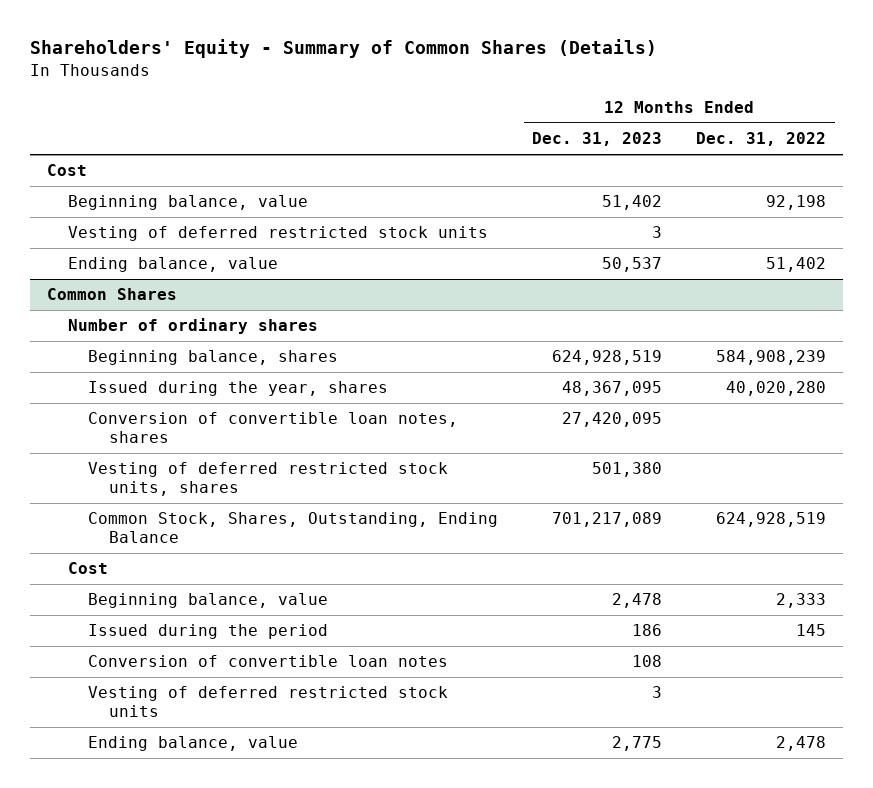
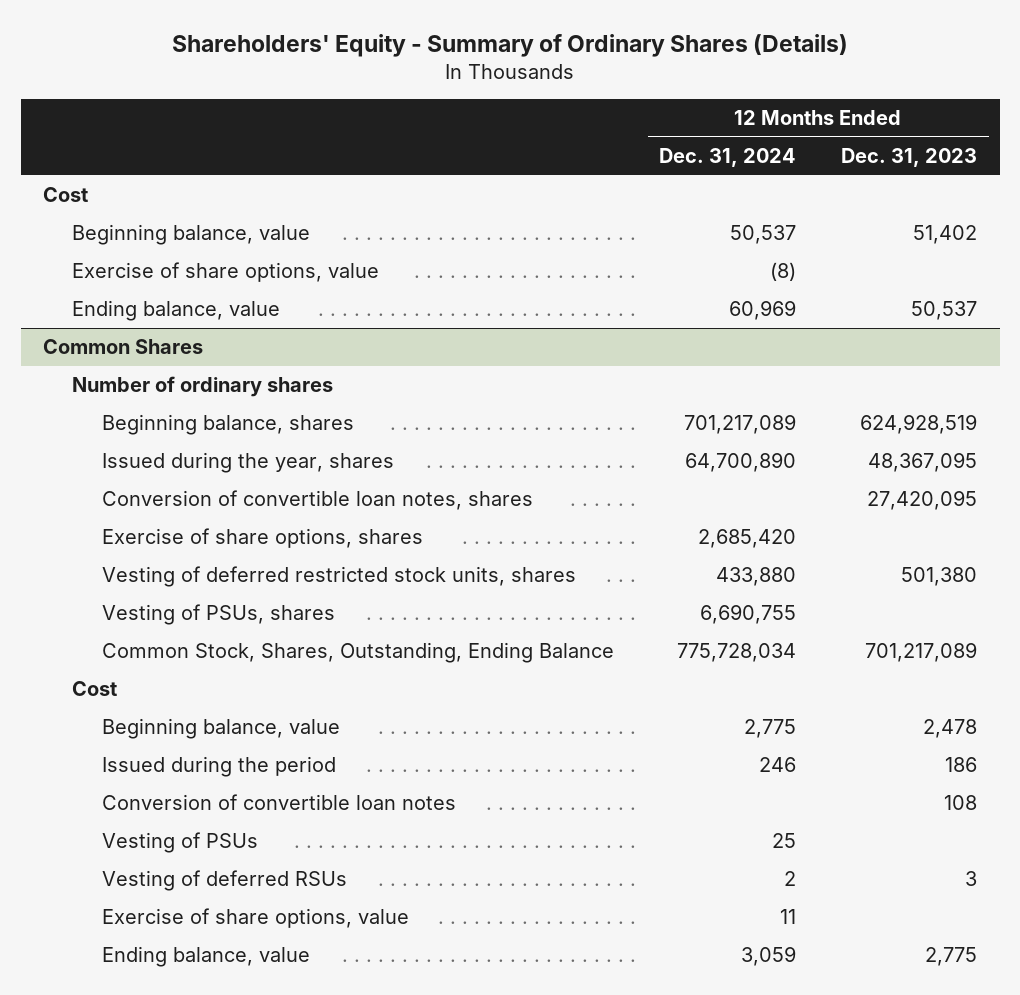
- Shareholders' Equity - Summary of Common Shares (Details)
+ Shareholders' Equity - Summary of Ordinary Shares (Details)
- | 12 Months Ended Dec. 31, 2023 | 12 Months Ended Dec. 31, 2022
+ | 12 Months Ended Dec. 31, 2024 | 12 Months Ended Dec. 31, 2023
- Vesting of deferred restricted stock units | 3 |
+ Exercise of share options, value | (8) |
@ Common Shares
+ Exercise of share options, shares | 2,685,420 |
+ Vesting of PSUs, shares | 6,690,755 |
- Vesting of deferred restricted stock units | 3 |
+ Vesting of PSUs | 25 |
+ Vesting of deferred RSUs | 2 | 3
+ Exercise of share options, value | 11 |

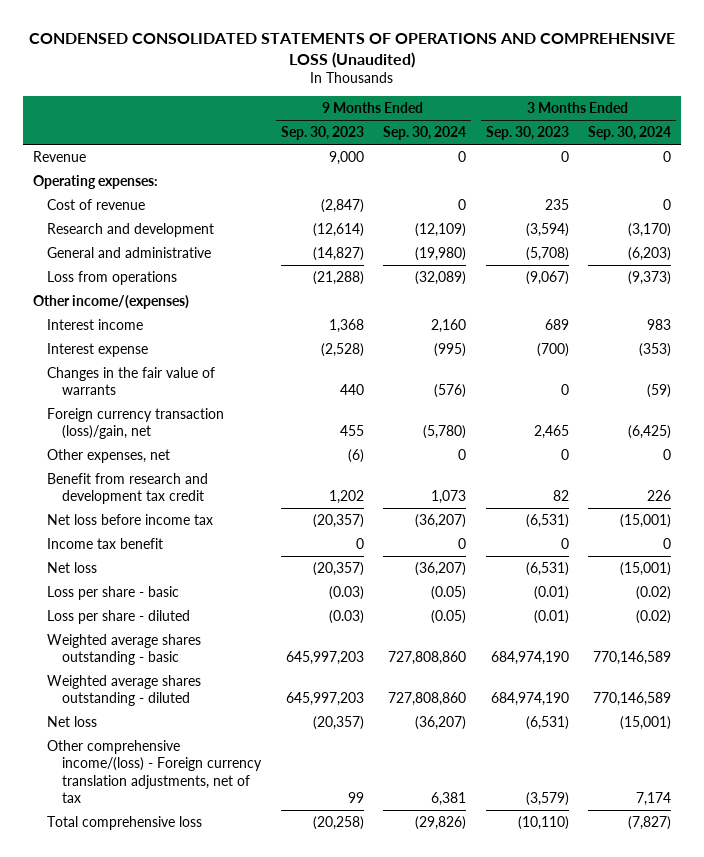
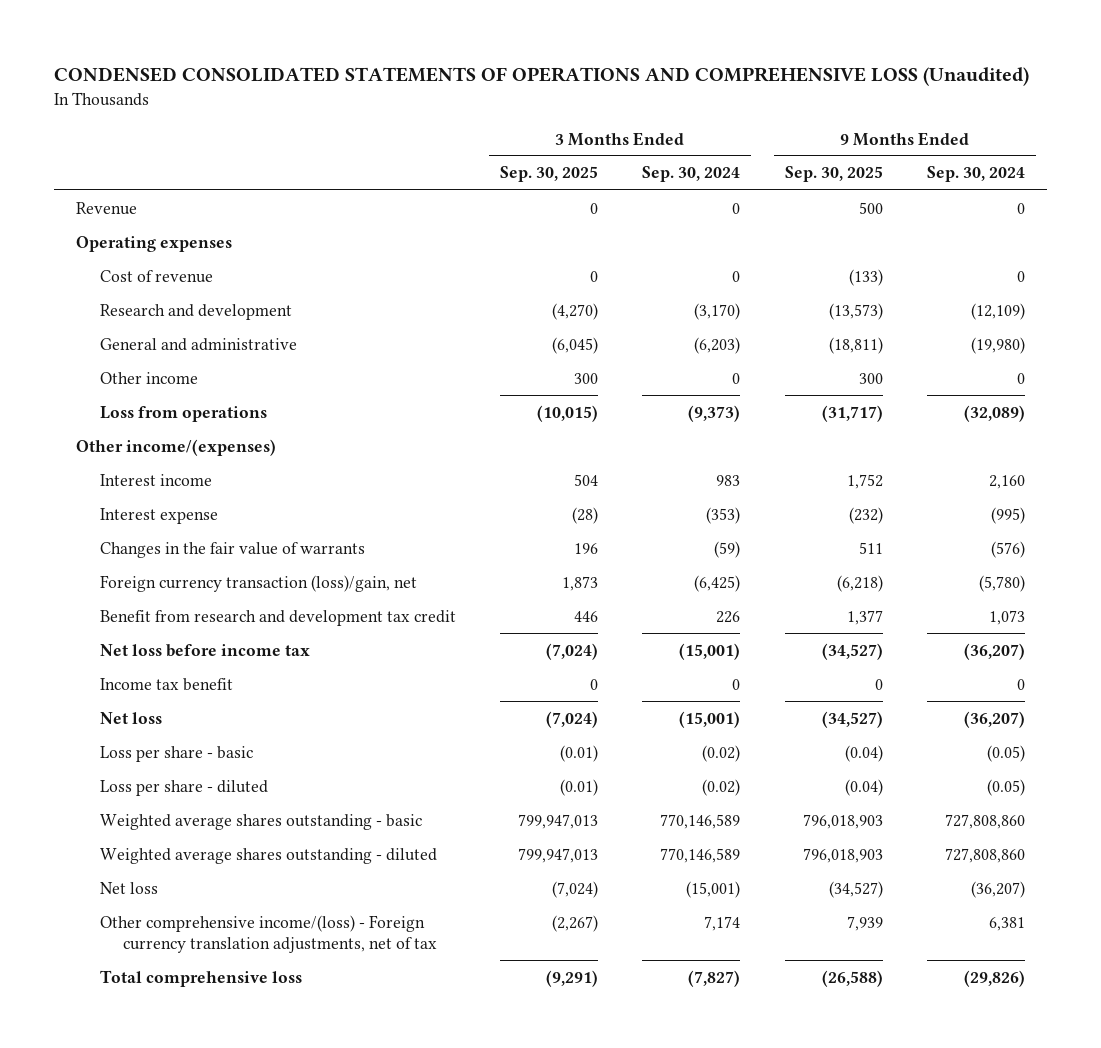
- | 9 Months Ended Sep. 30, 2023 | 9 Months Ended Sep. 30, 2024 | 3 Months Ended Sep. 30, 2023 | 3 Months Ended Sep. 30, 2024
+ | 3 Months Ended Sep. 30, 2025 | 3 Months Ended Sep. 30, 2024 | 9 Months Ended Sep. 30, 2025 | 9 Months Ended Sep. 30, 2024
- Operating expenses:
+ Operating expenses
+ Other income | 300 | 0 | 300 | 0
- Other expenses, net | (6) | 0 | 0 | 0

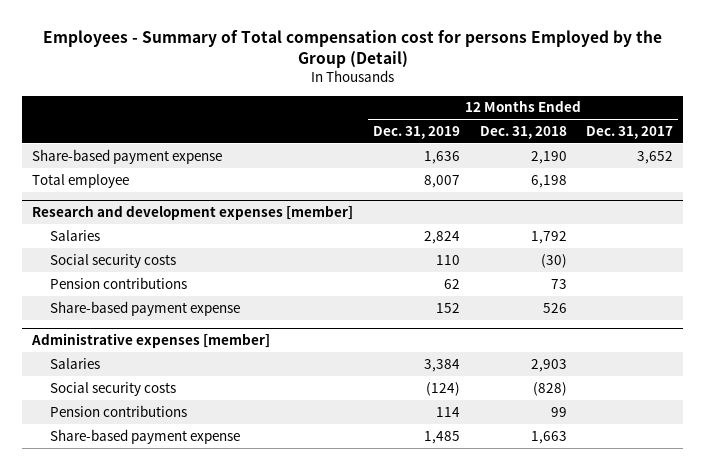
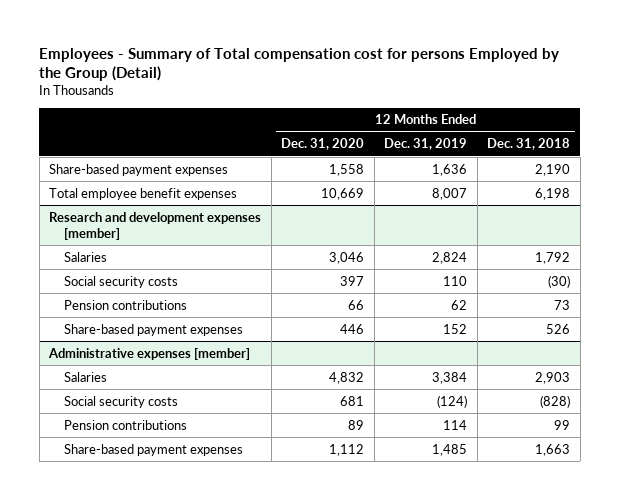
- | 12 Months Ended Dec. 31, 2019 | 12 Months Ended Dec. 31, 2018 | 12 Months Ended Dec. 31, 2017
+ | 12 Months Ended Dec. 31, 2020 | 12 Months Ended Dec. 31, 2019 | 12 Months Ended Dec. 31, 2018
- Share-based payment expense | 1,636 | 2,190 | 3,652
- Total employee | 8,007 | 6,198 |
+ Share-based payment expenses | 1,558 | 1,636 | 2,190
+ Total employee benefit expenses | 10,669 | 8,007 | 6,198
@ Research and development expenses [member]
- Share-based payment expense | 152 | 526 |
+ Share-based payment expenses | 446 | 152 | 526
@ Administrative expenses [member]
- Share-based payment expense | 1,485 | 1,663 |
+ Share-based payment expenses | 1,112 | 1,485 | 1,663

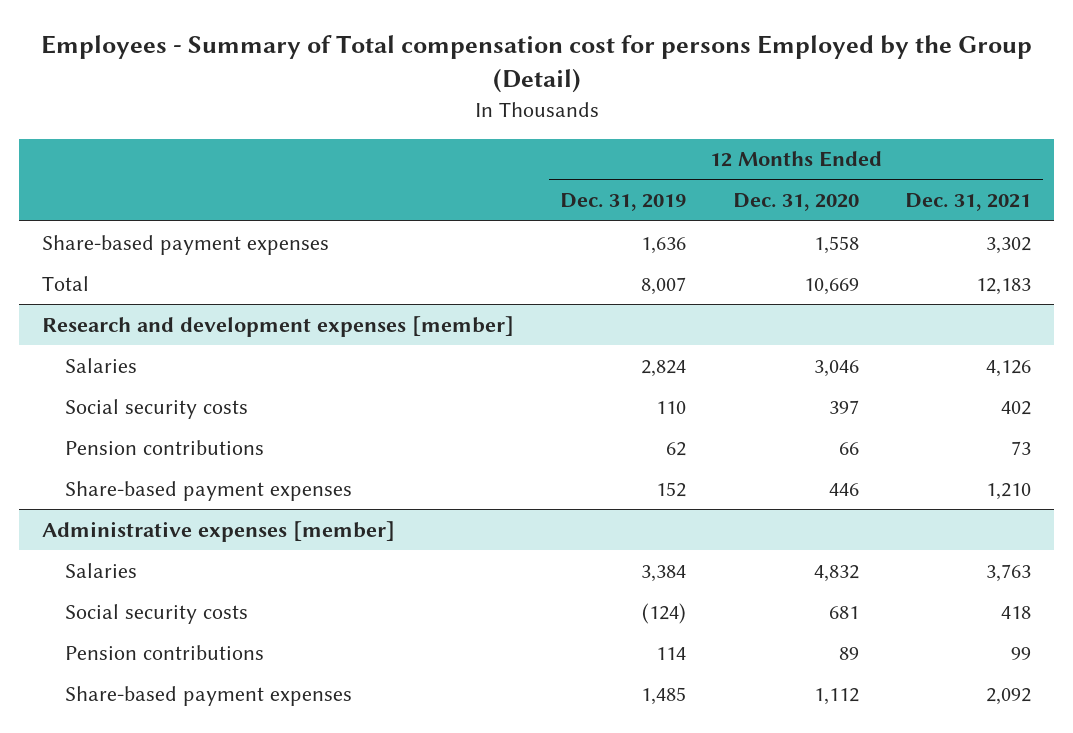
- | 12 Months Ended Dec. 31, 2020 | 12 Months Ended Dec. 31, 2019 | 12 Months Ended Dec. 31, 2018
+ | 12 Months Ended Dec. 31, 2019 | 12 Months Ended Dec. 31, 2020 | 12 Months Ended Dec. 31, 2021
- Total employee benefit expenses | 10,669 | 8,007 | 6,198
+ Total | 8,007 | 10,669 | 12,183

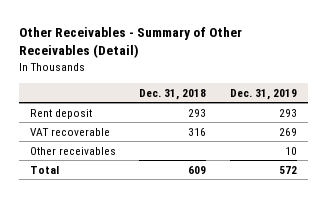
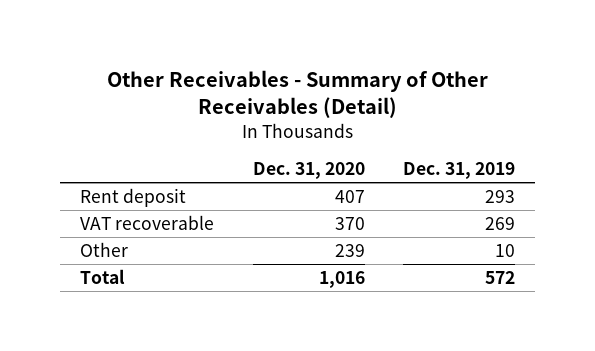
- | Dec. 31, 2018 | Dec. 31, 2019
+ | Dec. 31, 2020 | Dec. 31, 2019
- Other receivables | | 10
+ Other | 239 | 10

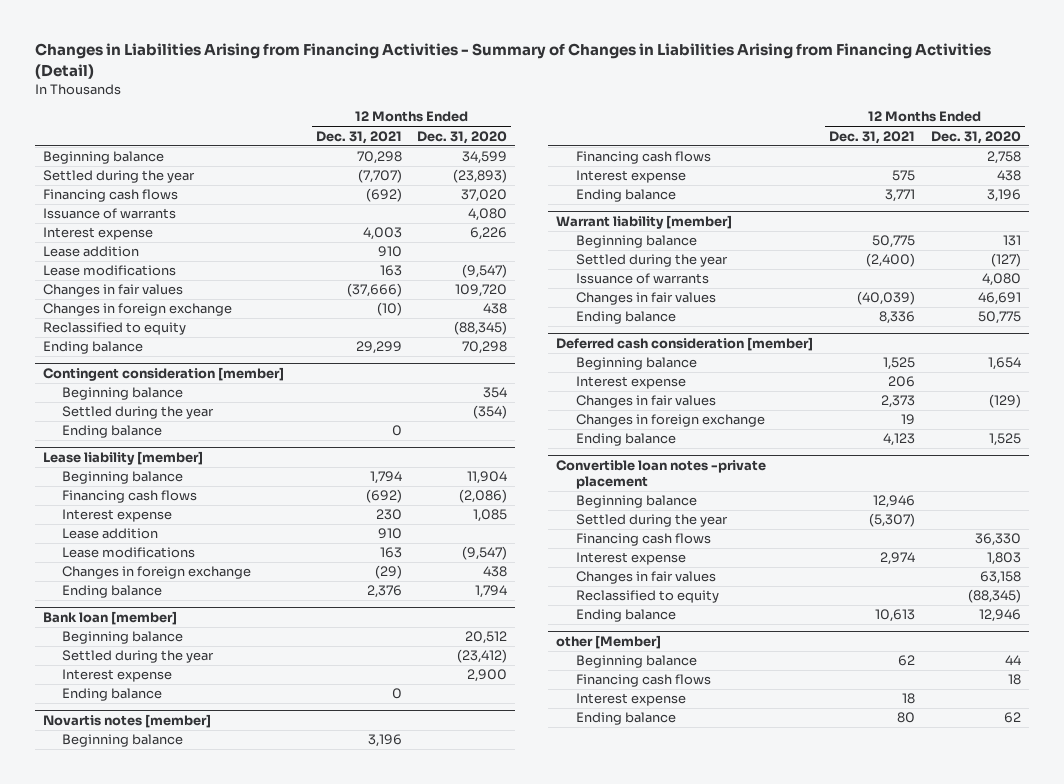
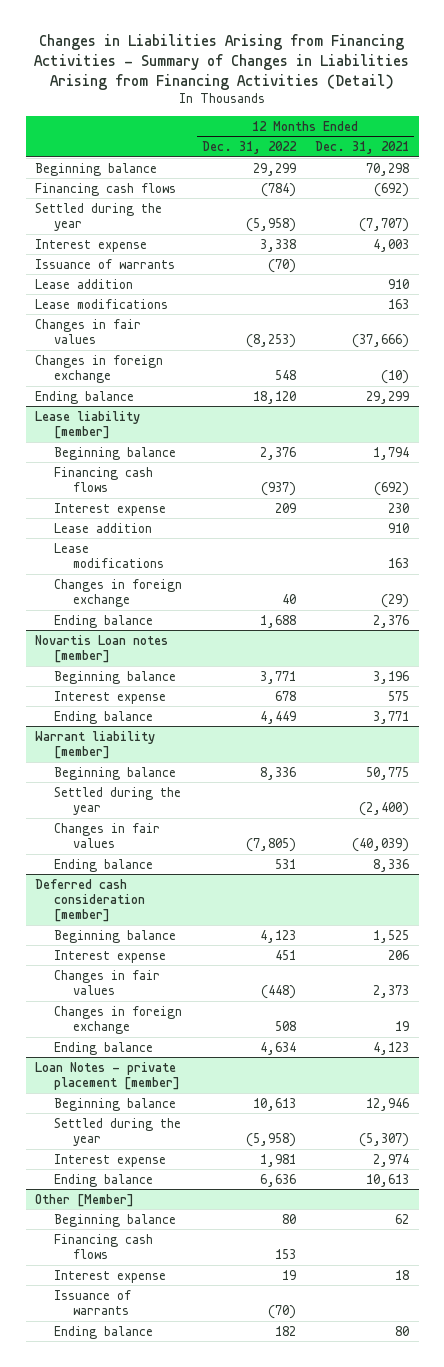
- | 12 Months Ended Dec. 31, 2021 | 12 Months Ended Dec. 31, 2020
+ | 12 Months Ended Dec. 31, 2022 | 12 Months Ended Dec. 31, 2021
moved down: Settled during the year | (5,958) | (7,707)
moved down: Issuance of warrants | (70) |
- Reclassified to equity | | (88,345)
- Contingent consideration [member]
- Beginning balance | | 354
- Settled during the year | | (354)
- Ending balance | 0 |
- Bank loan [member]
- Beginning balance | | 20,512
- Settled during the year | | (23,412)
- Interest expense | | 2,900
- Ending balance | 0 |
- Novartis notes [member]
+ Novartis Loan notes [member]
- Financing cash flows | | 2,758
@ Warrant liability [member]
- Issuance of warrants | | 4,080
- Convertible loan notes -private placement
+ Loan Notes - private placement [member]
- Financing cash flows | | 36,330
- Changes in fair values | | 63,158
- Reclassified to equity | | (88,345)
- other [Member]
+ Other [Member]
+ Issuance of warrants | (70) |

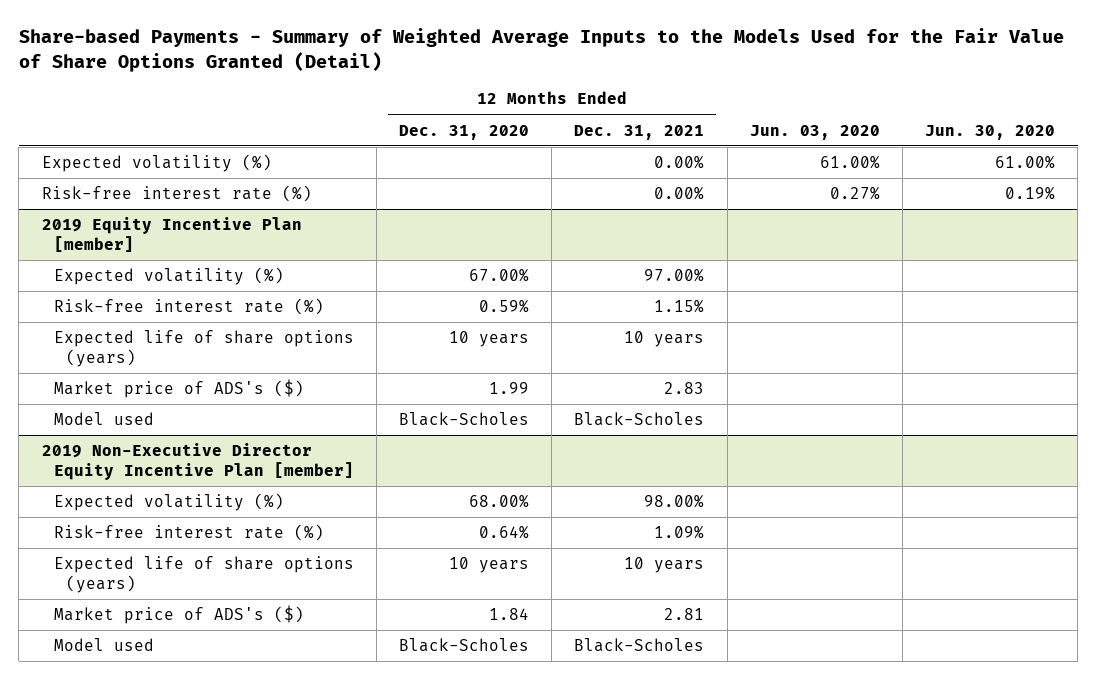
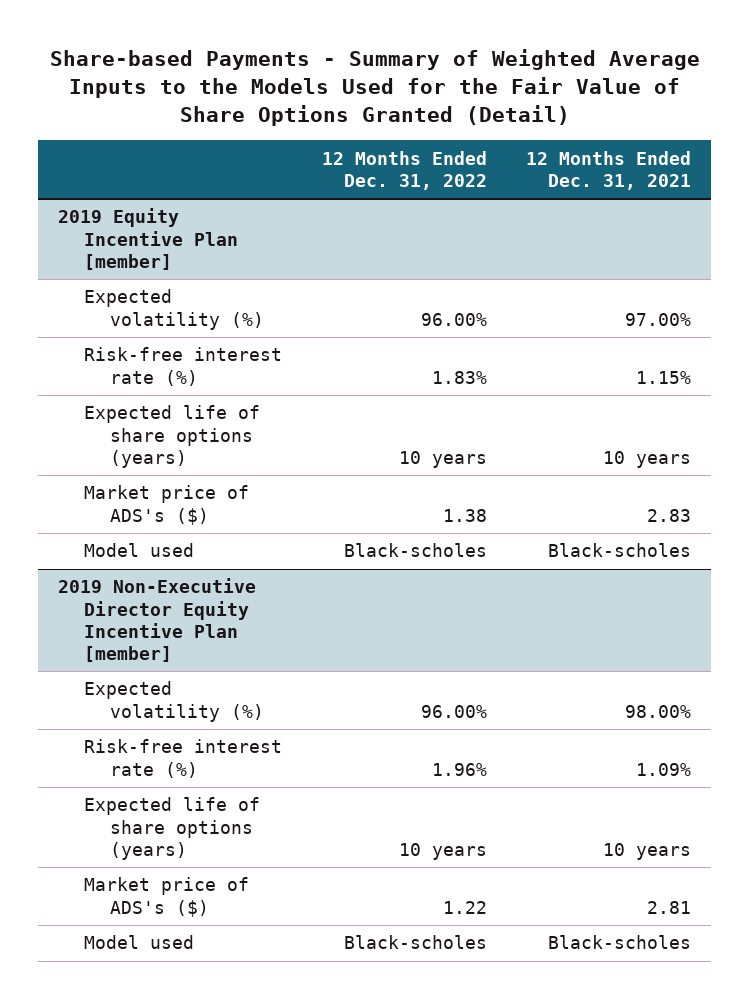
- | 12 Months Ended Dec. 31, 2020 | 12 Months Ended Dec. 31, 2021 | Jun. 03, 2020 | Jun. 30, 2020
+ | 12 Months Ended Dec. 31, 2022 | 12 Months Ended Dec. 31, 2021
- Expected volatility (%) | | 0.00% | 61.00% | 61.00%
- Risk-free interest rate (%) | | 0.00% | 0.27% | 0.19%
@ 2019 Equity Incentive Plan [member]
- Model used | Black-Scholes | Black-Scholes | |
+ Model used | Black-scholes | Black-scholes
@ 2019 Non-Executive Director Equity Incentive Plan [member]
- Model used | Black-Scholes | Black-Scholes | |
+ Model used | Black-scholes | Black-scholes

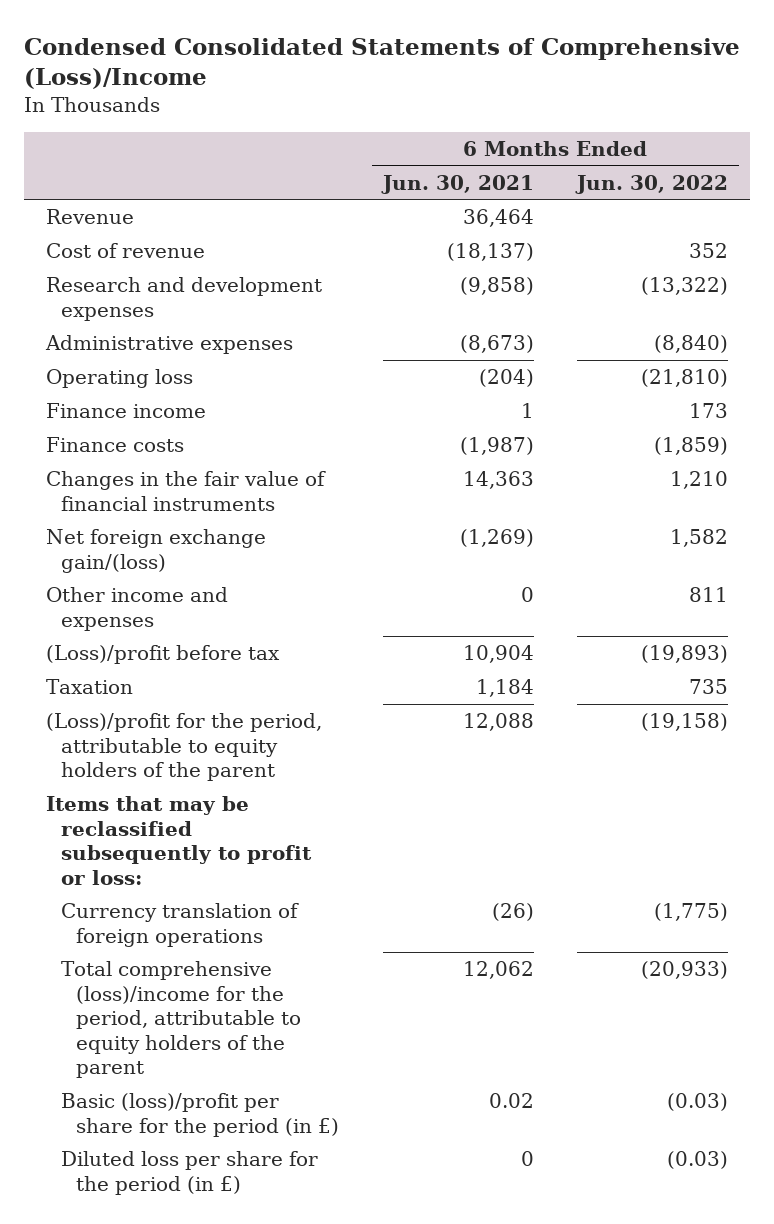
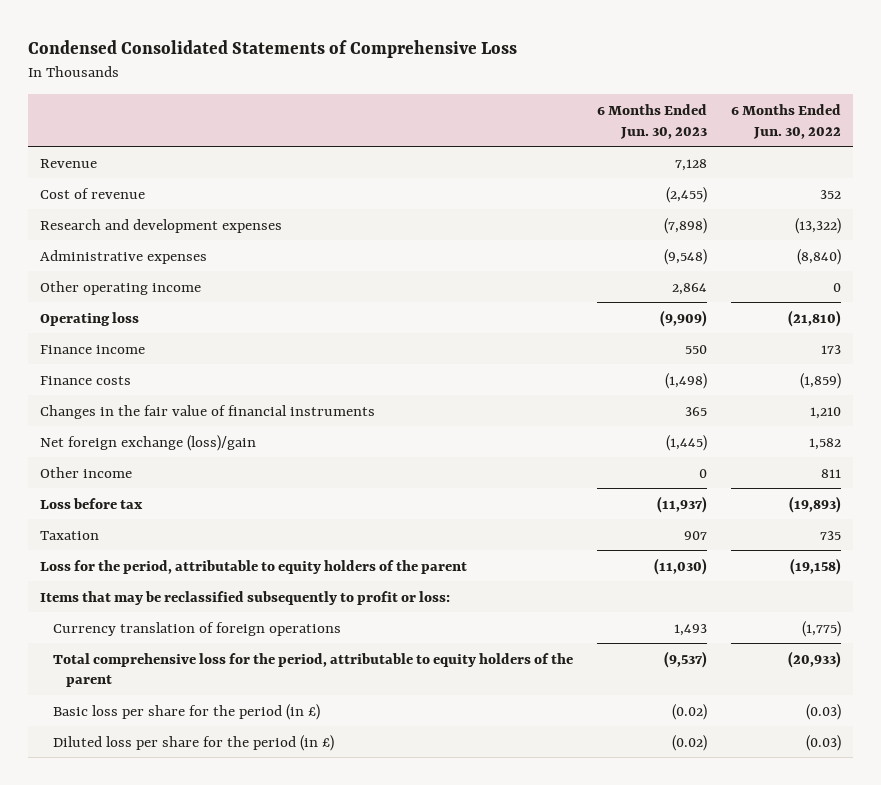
- Condensed Consolidated Statements of Comprehensive (Loss)/Income
+ Condensed Consolidated Statements of Comprehensive Loss
- | 6 Months Ended Jun. 30, 2021 | 6 Months Ended Jun. 30, 2022
+ | 6 Months Ended Jun. 30, 2023 | 6 Months Ended Jun. 30, 2022
+ Other operating income | 2,864 | 0
- Net foreign exchange gain/(loss) | (1,269) | 1,582
- Other income and expenses | 0 | 811
- (Loss)/profit before tax | 10,904 | (19,893)
+ Net foreign exchange (loss)/gain | (1,445) | 1,582
+ Other income | 0 | 811
+ Loss before tax | (11,937) | (19,893)
- (Loss)/profit for the period, attributable to equity holders of the parent | 12,088 | (19,158)
+ Loss for the period, attributable to equity holders of the parent | (11,030) | (19,158)
- Total comprehensive (loss)/income for the period, attributable to equity holders of the parent | 12,062 | (20,933)
- Basic (loss)/profit per share for the period (in £) | 0.02 | (0.03)
+ Total comprehensive loss for the period, attributable to equity holders of the parent | (9,537) | (20,933)
+ Basic loss per share for the period (in £) | (0.02) | (0.03)

